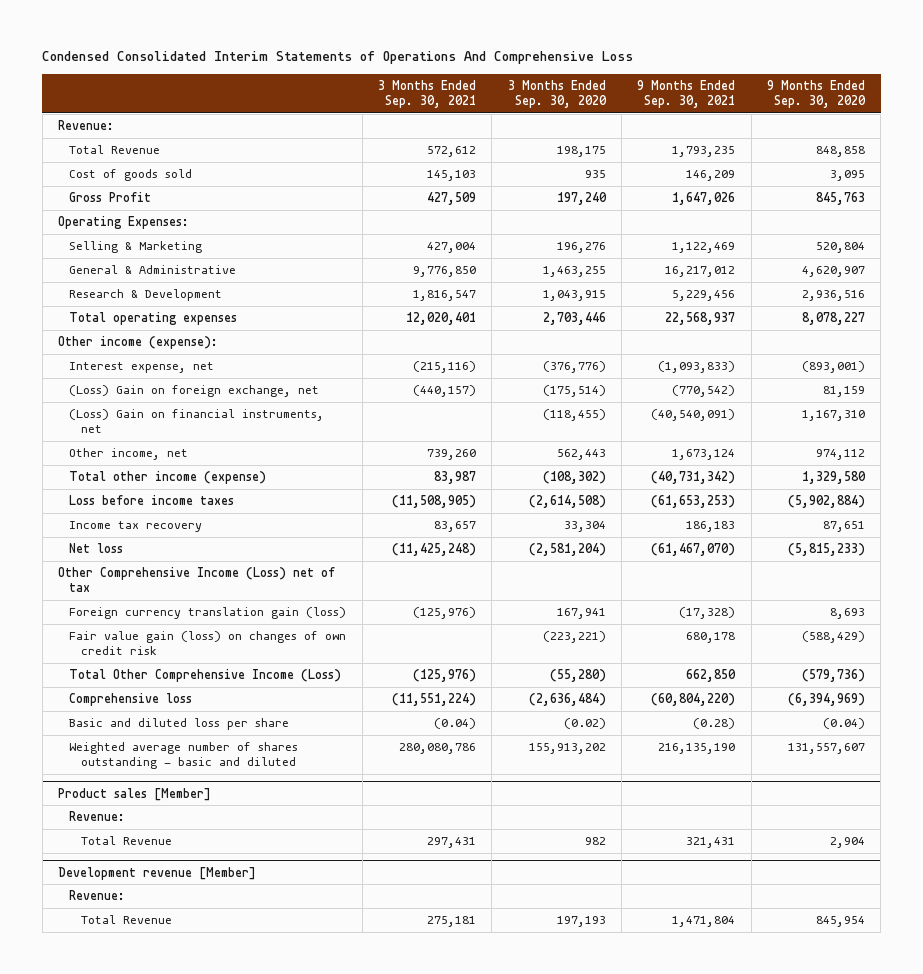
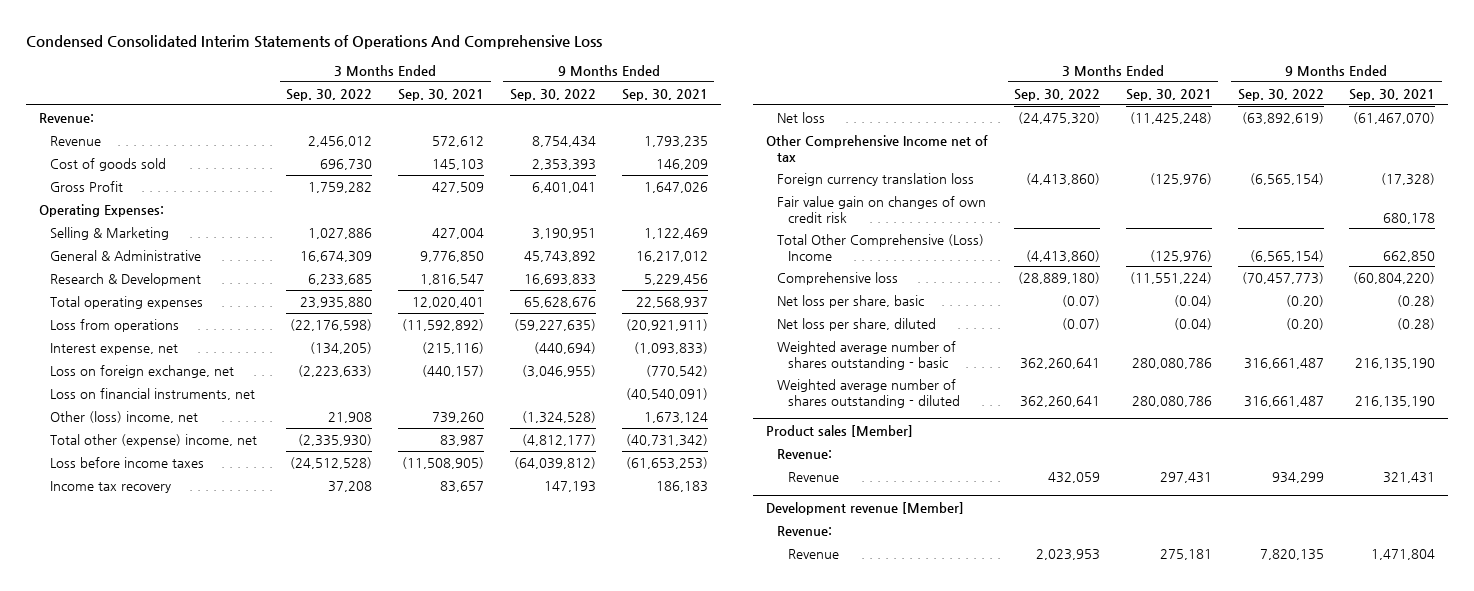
- | 3 Months Ended Sep. 30, 2021 | 3 Months Ended Sep. 30, 2020 | 9 Months Ended Sep. 30, 2021 | 9 Months Ended Sep. 30, 2020
+ | 3 Months Ended Sep. 30, 2022 | 3 Months Ended Sep. 30, 2021 | 9 Months Ended Sep. 30, 2022 | 9 Months Ended Sep. 30, 2021
- Total Revenue | 572,612 | 198,175 | 1,793,235 | 848,858
+ Revenue | 2,456,012 | 572,612 | 8,754,434 | 1,793,235
- Other income (expense):
+ Loss from operations | (22,176,598) | (11,592,892) | (59,227,635) | (20,921,911)
- (Loss) Gain on foreign exchange, net | (440,157) | (175,514) | (770,542) | 81,159
- (Loss) Gain on financial instruments, net | | (118,455) | (40,540,091) | 1,167,310
- Other income, net | 739,260 | 562,443 | 1,673,124 | 974,112
- Total other income (expense) | 83,987 | (108,302) | (40,731,342) | 1,329,580
+ Loss on foreign exchange, net | (2,223,633) | (440,157) | (3,046,955) | (770,542)
+ Loss on financial instruments, net | | | | (40,540,091)
+ Other (loss) income, net | 21,908 | 739,260 | (1,324,528) | 1,673,124
+ Total other (expense) income, net | (2,335,930) | 83,987 | (4,812,177) | (40,731,342)
- Other Comprehensive Income (Loss) net of tax
- Foreign currency translation gain (loss) | (125,976) | 167,941 | (17,328) | 8,693
- Fair value gain (loss) on changes of own credit risk | | (223,221) | 680,178 | (588,429)
- Total Other Comprehensive Income (Loss) | (125,976) | (55,280) | 662,850 | (579,736)
+ Other Comprehensive Income net of tax
+ Foreign currency translation loss | (4,413,860) | (125,976) | (6,565,154) | (17,328)
+ Fair value gain on changes of own credit risk | | | | 680,178
+ Total Other Comprehensive (Loss) Income | (4,413,860) | (125,976) | (6,565,154) | 662,850
- Basic and diluted loss per share | (0.04) | (0.02) | (0.28) | (0.04)
- Weighted average number of shares outstanding - basic and diluted | 280,080,786 | 155,913,202 | 216,135,190 | 131,557,607
+ Net loss per share, basic | (0.07) | (0.04) | (0.20) | (0.28)
+ Net loss per share, diluted | (0.07) | (0.04) | (0.20) | (0.28)
+ Weighted average number of shares outstanding - basic | 362,260,641 | 280,080,786 | 316,661,487 | 216,135,190
+ Weighted average number of shares outstanding - diluted | 362,260,641 | 280,080,786 | 316,661,487 | 216,135,190
@ Product sales [Member]
- Total Revenue | 297,431 | 982 | 321,431 | 2,904
+ Revenue | 432,059 | 297,431 | 934,299 | 321,431
@ Development revenue [Member]
- Total Revenue | 275,181 | 197,193 | 1,471,804 | 845,954
+ Revenue | 2,023,953 | 275,181 | 7,820,135 | 1,471,804

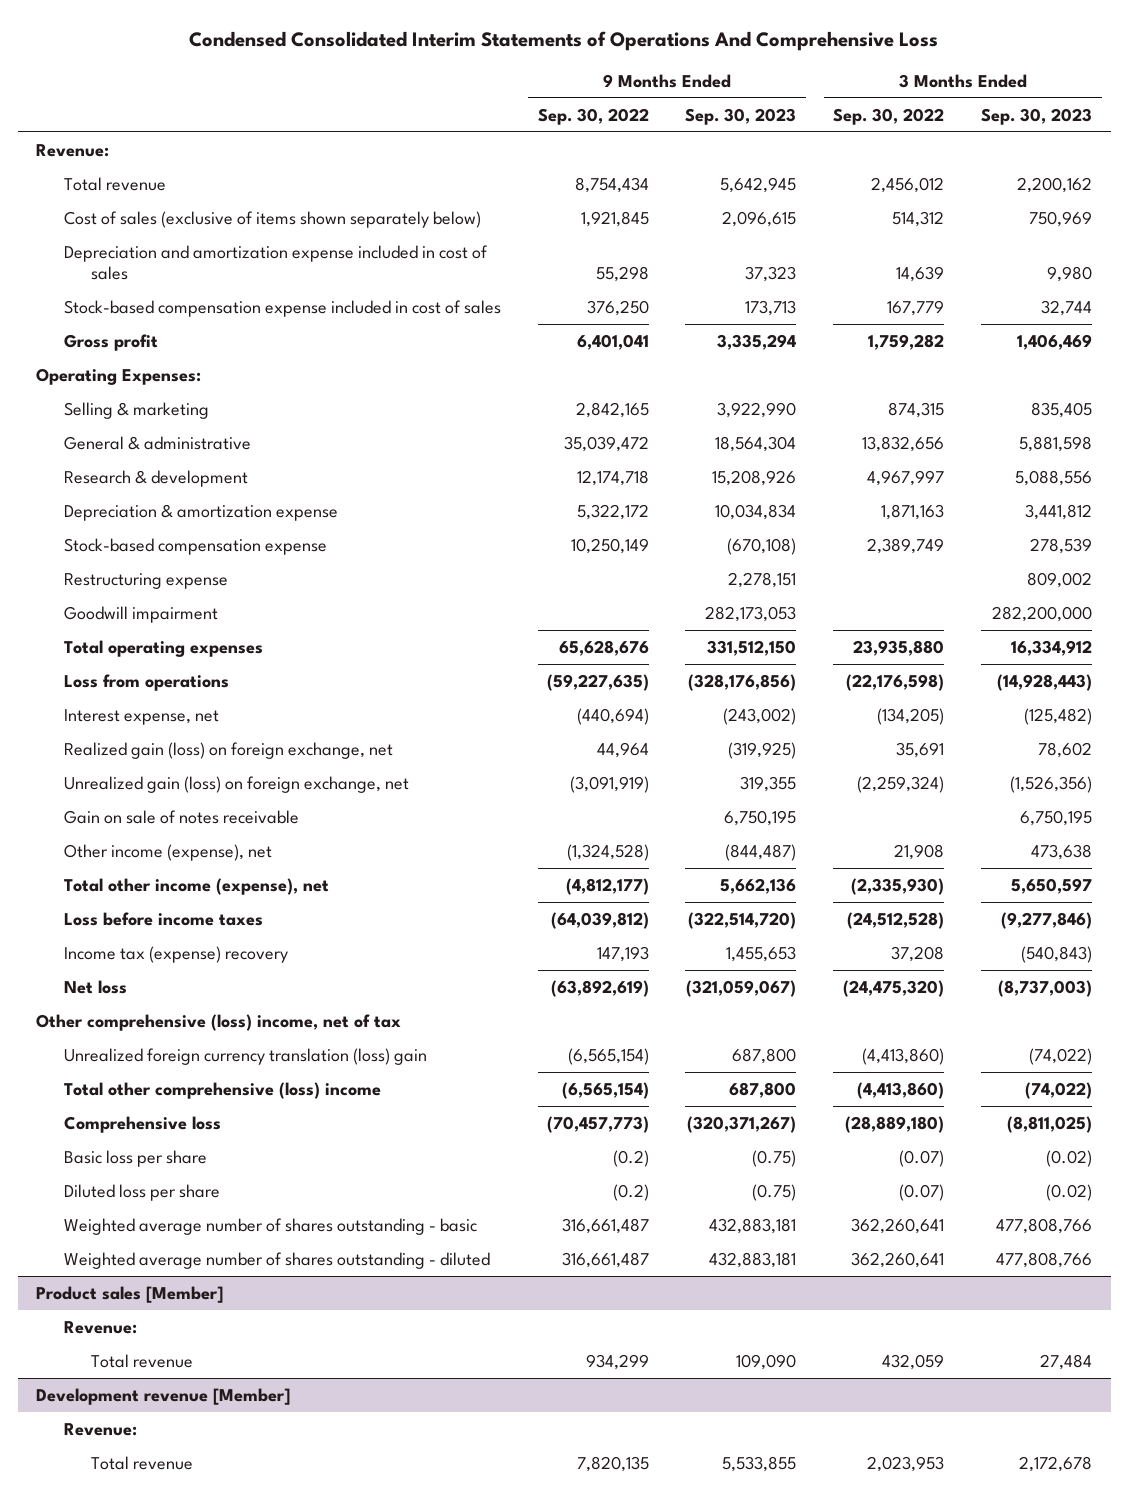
- | 3 Months Ended Sep. 30, 2022 | 3 Months Ended Sep. 30, 2021 | 9 Months Ended Sep. 30, 2022 | 9 Months Ended Sep. 30, 2021
+ | 9 Months Ended Sep. 30, 2022 | 9 Months Ended Sep. 30, 2023 | 3 Months Ended Sep. 30, 2022 | 3 Months Ended Sep. 30, 2023
- Revenue | 2,456,012 | 572,612 | 8,754,434 | 1,793,235
- Cost of goods sold | 696,730 | 145,103 | 2,353,393 | 146,209
- Gross Profit | 1,759,282 | 427,509 | 6,401,041 | 1,647,026
+ Total revenue | 8,754,434 | 5,642,945 | 2,456,012 | 2,200,162
+ Cost of sales (exclusive of items shown separately below) | 1,921,845 | 2,096,615 | 514,312 | 750,969
+ Depreciation and amortization expense included in cost of sales | 55,298 | 37,323 | 14,639 | 9,980
+ Stock-based compensation expense included in cost of sales | 376,250 | 173,713 | 167,779 | 32,744
+ Gross profit | 6,401,041 | 3,335,294 | 1,759,282 | 1,406,469
- Selling & Marketing | 1,027,886 | 427,004 | 3,190,951 | 1,122,469
- General & Administrative | 16,674,309 | 9,776,850 | 45,743,892 | 16,217,012
- Research & Development | 6,233,685 | 1,816,547 | 16,693,833 | 5,229,456
+ Selling & marketing | 2,842,165 | 3,922,990 | 874,315 | 835,405
+ General & administrative | 35,039,472 | 18,564,304 | 13,832,656 | 5,881,598
+ Research & development | 12,174,718 | 15,208,926 | 4,967,997 | 5,088,556
+ Depreciation & amortization expense | 5,322,172 | 10,034,834 | 1,871,163 | 3,441,812
+ Stock-based compensation expense | 10,250,149 | (670,108) | 2,389,749 | 278,539
+ Restructuring expense | | 2,278,151 | | 809,002
+ Goodwill impairment | | 282,173,053 | | 282,200,000
- Loss on foreign exchange, net | (2,223,633) | (440,157) | (3,046,955) | (770,542)
- Loss on financial instruments, net | | | | (40,540,091)
- Other (loss) income, net | 21,908 | 739,260 | (1,324,528) | 1,673,124
- Total other (expense) income, net | (2,335,930) | 83,987 | (4,812,177) | (40,731,342)
+ Realized gain (loss) on foreign exchange, net | 44,964 | (319,925) | 35,691 | 78,602
+ Unrealized gain (loss) on foreign exchange, net | (3,091,919) | 319,355 | (2,259,324) | (1,526,356)
+ Gain on sale of notes receivable | | 6,750,195 | | 6,750,195
+ Other income (expense), net | (1,324,528) | (844,487) | 21,908 | 473,638
+ Total other income (expense), net | (4,812,177) | 5,662,136 | (2,335,930) | 5,650,597
- Income tax recovery | 37,208 | 83,657 | 147,193 | 186,183
+ Income tax (expense) recovery | 147,193 | 1,455,653 | 37,208 | (540,843)
- Other Comprehensive Income net of tax
- Foreign currency translation loss | (4,413,860) | (125,976) | (6,565,154) | (17,328)
- Fair value gain on changes of own credit risk | | | | 680,178
- Total Other Comprehensive (Loss) Income | (4,413,860) | (125,976) | (6,565,154) | 662,850
+ Other comprehensive (loss) income, net of tax
+ Unrealized foreign currency translation (loss) gain | (6,565,154) | 687,800 | (4,413,860) | (74,022)
+ Total other comprehensive (loss) income | (6,565,154) | 687,800 | (4,413,860) | (74,022)
- Net loss per share, basic | (0.07) | (0.04) | (0.20) | (0.28)
- Net loss per share, diluted | (0.07) | (0.04) | (0.20) | (0.28)
+ Basic loss per share | (0.2) | (0.75) | (0.07) | (0.02)
+ Diluted loss per share | (0.2) | (0.75) | (0.07) | (0.02)
@ Product sales [Member]
- Revenue | 432,059 | 297,431 | 934,299 | 321,431
+ Total revenue | 934,299 | 109,090 | 432,059 | 27,484
@ Development revenue [Member]
- Revenue | 2,023,953 | 275,181 | 7,820,135 | 1,471,804
+ Total revenue | 7,820,135 | 5,533,855 | 2,023,953 | 2,172,678

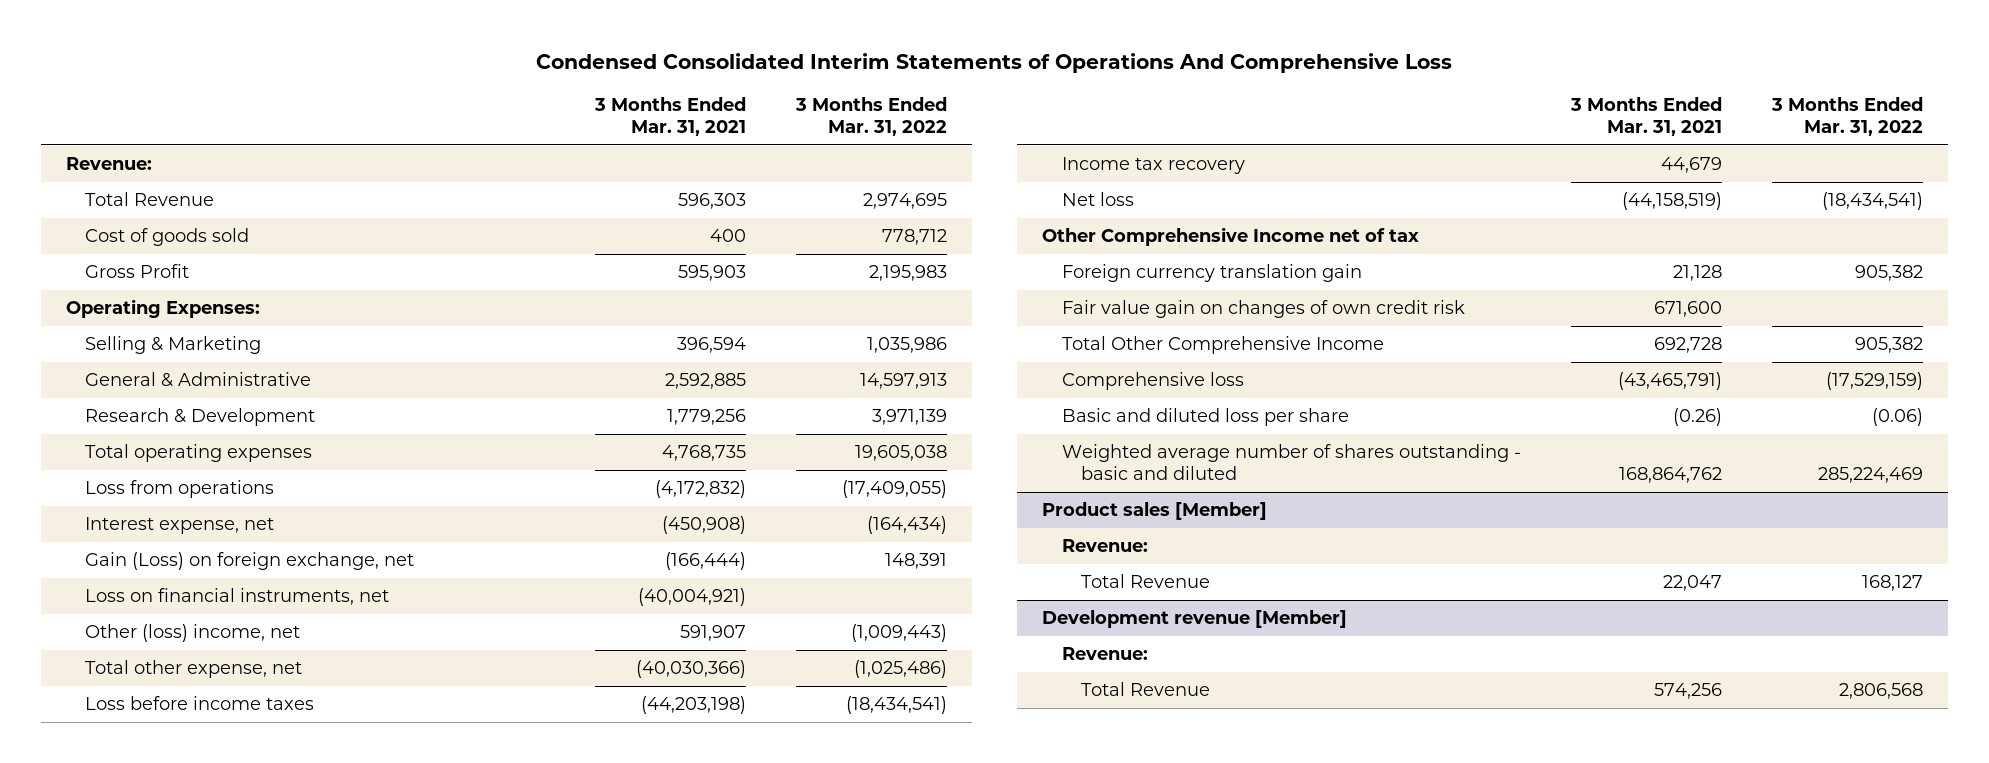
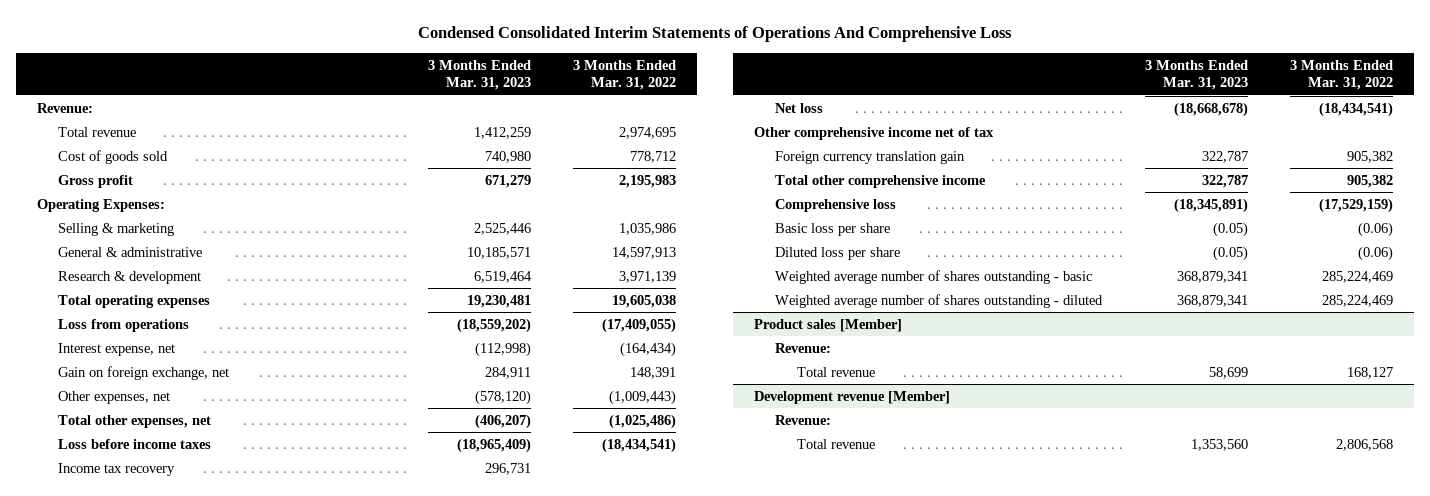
- | 3 Months Ended Mar. 31, 2021 | 3 Months Ended Mar. 31, 2022
+ | 3 Months Ended Mar. 31, 2023 | 3 Months Ended Mar. 31, 2022
- Total Revenue | 596,303 | 2,974,695
+ Total revenue | 1,412,259 | 2,974,695
- Gross Profit | 595,903 | 2,195,983
+ Gross profit | 671,279 | 2,195,983
- Selling & Marketing | 396,594 | 1,035,986
- General & Administrative | 2,592,885 | 14,597,913
- Research & Development | 1,779,256 | 3,971,139
+ Selling & marketing | 2,525,446 | 1,035,986
+ General & administrative | 10,185,571 | 14,597,913
+ Research & development | 6,519,464 | 3,971,139
- Gain (Loss) on foreign exchange, net | (166,444) | 148,391
- Loss on financial instruments, net | (40,004,921) |
- Other (loss) income, net | 591,907 | (1,009,443)
- Total other expense, net | (40,030,366) | (1,025,486)
+ Gain on foreign exchange, net | 284,911 | 148,391
+ Other expenses, net | (578,120) | (1,009,443)
+ Total other expenses, net | (406,207) | (1,025,486)
- Other Comprehensive Income net of tax
+ Other comprehensive income net of tax
- Fair value gain on changes of own credit risk | 671,600 |
- Total Other Comprehensive Income | 692,728 | 905,382
+ Total other comprehensive income | 322,787 | 905,382
- Basic and diluted loss per share | (0.26) | (0.06)
- Weighted average number of shares outstanding - basic and diluted | 168,864,762 | 285,224,469
+ Basic loss per share | (0.05) | (0.06)
+ Diluted loss per share | (0.05) | (0.06)
+ Weighted average number of shares outstanding - basic | 368,879,341 | 285,224,469
+ Weighted average number of shares outstanding - diluted | 368,879,341 | 285,224,469
@ Product sales [Member]
- Total Revenue | 22,047 | 168,127
+ Total revenue | 58,699 | 168,127
@ Development revenue [Member]
- Total Revenue | 574,256 | 2,806,568
+ Total revenue | 1,353,560 | 2,806,568

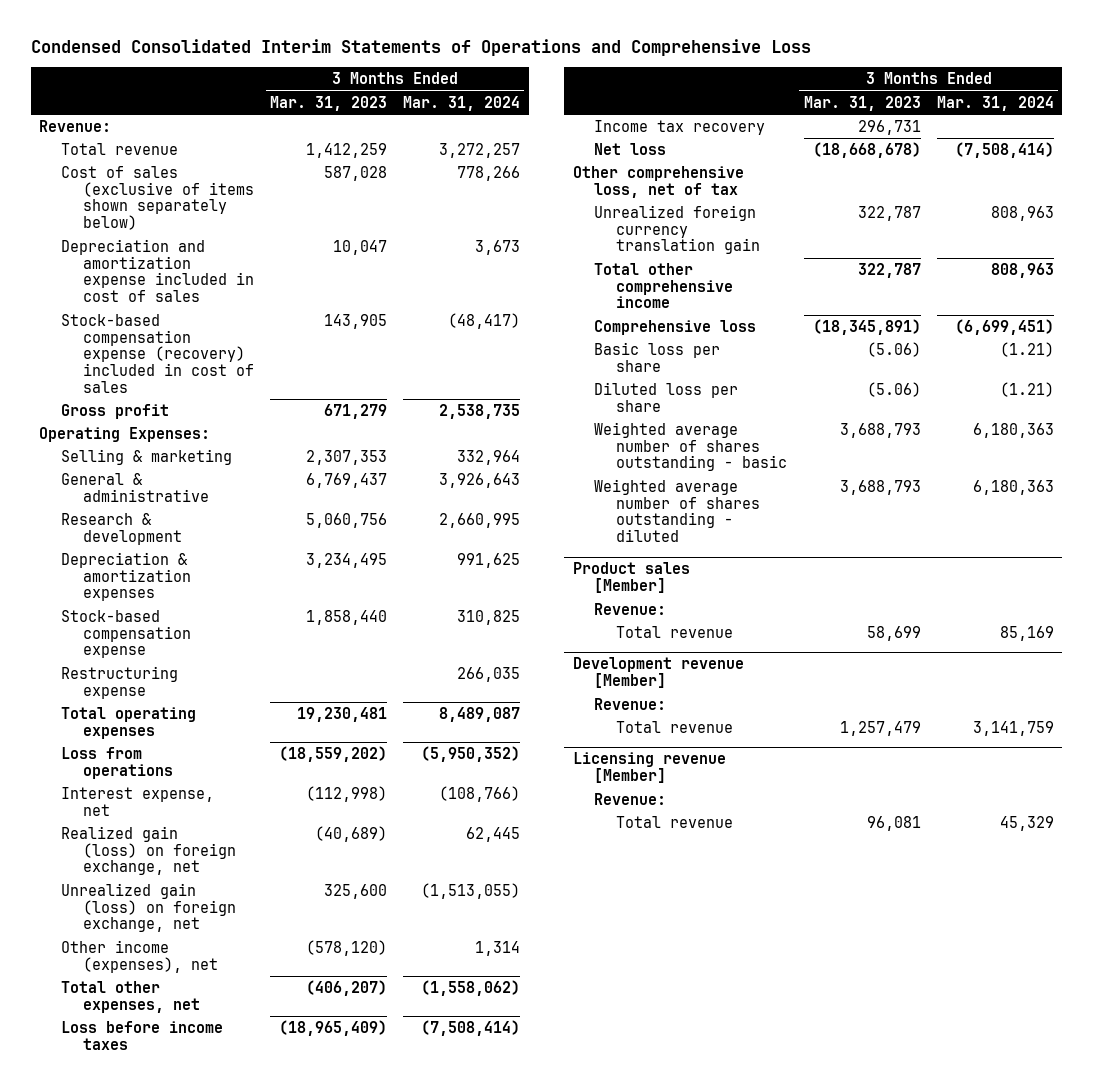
- Condensed Consolidated Interim Statements of Operations And Comprehensive Loss
+ Condensed Consolidated Interim Statements of Operations and Comprehensive Loss
- | 3 Months Ended Mar. 31, 2023 | 3 Months Ended Mar. 31, 2022
+ | 3 Months Ended Mar. 31, 2023 | 3 Months Ended Mar. 31, 2024
- Cost of goods sold | 740,980 | 778,712
+ Cost of sales (exclusive of items shown separately below) | 587,028 | 778,266
+ Depreciation and amortization expense included in cost of sales | 10,047 | 3,673
+ Stock-based compensation expense (recovery) included in cost of sales | 143,905 | (48,417)
- Selling & marketing | 2,525,446 | 1,035,986
- General & administrative | 10,185,571 | 14,597,913
- Research & development | 6,519,464 | 3,971,139
+ Selling & marketing | 2,307,353 | 332,964
+ General & administrative | 6,769,437 | 3,926,643
+ Research & development | 5,060,756 | 2,660,995
+ Depreciation & amortization expenses | 3,234,495 | 991,625
+ Stock-based compensation expense | 1,858,440 | 310,825
+ Restructuring expense | | 266,035
- Gain on foreign exchange, net | 284,911 | 148,391
- Other expenses, net | (578,120) | (1,009,443)
+ Realized gain (loss) on foreign exchange, net | (40,689) | 62,445
+ Unrealized gain (loss) on foreign exchange, net | 325,600 | (1,513,055)
+ Other income (expenses), net | (578,120) | 1,314
- Other comprehensive income net of tax
- Foreign currency translation gain | 322,787 | 905,382
+ Other comprehensive loss, net of tax
+ Unrealized foreign currency translation gain | 322,787 | 808,963
- Basic loss per share | (0.05) | (0.06)
- Diluted loss per share | (0.05) | (0.06)
- Weighted average number of shares outstanding - basic | 368,879,341 | 285,224,469
- Weighted average number of shares outstanding - diluted | 368,879,341 | 285,224,469
+ Basic loss per share | (5.06) | (1.21)
+ Diluted loss per share | (5.06) | (1.21)
+ Weighted average number of shares outstanding - basic | 3,688,793 | 6,180,363
+ Weighted average number of shares outstanding - diluted | 3,688,793 | 6,180,363
@ Development revenue [Member]
- Total revenue | 1,353,560 | 2,806,568
+ Total revenue | 1,257,479 | 3,141,759
+ Licensing revenue [Member]
+ Revenue:
+ Total revenue | 96,081 | 45,329

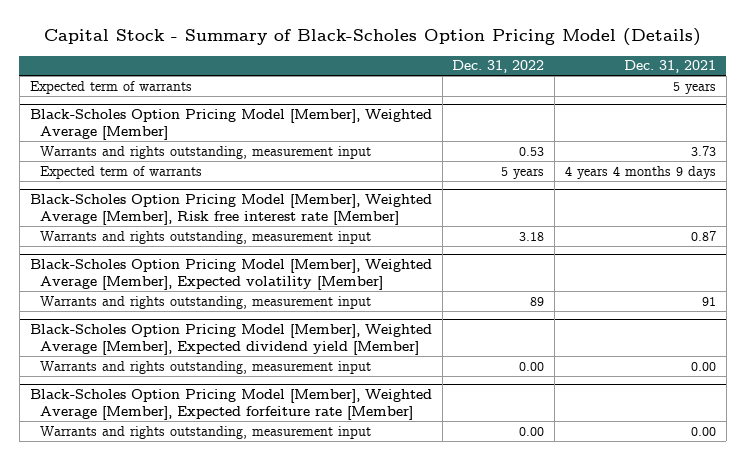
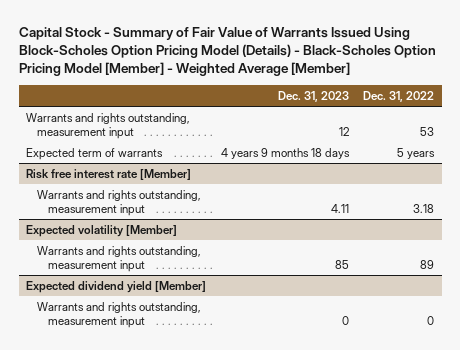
- Capital Stock - Summary of Black-Scholes Option Pricing Model (Details)
+ Capital Stock - Summary of Fair Value of Warrants Issued Using Block-Scholes Option Pricing Model (Details) - Black-Scholes Option Pricing Model [Member] - Weighted Average [Member]
- | Dec. 31, 2022 | Dec. 31, 2021
+ | Dec. 31, 2023 | Dec. 31, 2022
- Expected term of warrants | | 5 years
- Black-Scholes Option Pricing Model [Member], Weighted Average [Member]
- Warrants and rights outstanding, measurement input | 0.53 | 3.73
+ Warrants and rights outstanding, measurement input | 12 | 53
- Black-Scholes Option Pricing Model [Member], Weighted Average [Member], Risk free interest rate [Member]
+ Risk free interest rate [Member]
- Black-Scholes Option Pricing Model [Member], Weighted Average [Member], Expected volatility [Member]
+ Expected volatility [Member]
- Black-Scholes Option Pricing Model [Member], Weighted Average [Member], Expected dividend yield [Member]
- Warrants and rights outstanding, measurement input | 0.00 | 0.00
- Black-Scholes Option Pricing Model [Member], Weighted Average [Member], Expected forfeiture rate [Member]
- Warrants and rights outstanding, measurement input | 0.00 | 0.00
+ Expected dividend yield [Member]
+ Warrants and rights outstanding, measurement input | 0 | 0

